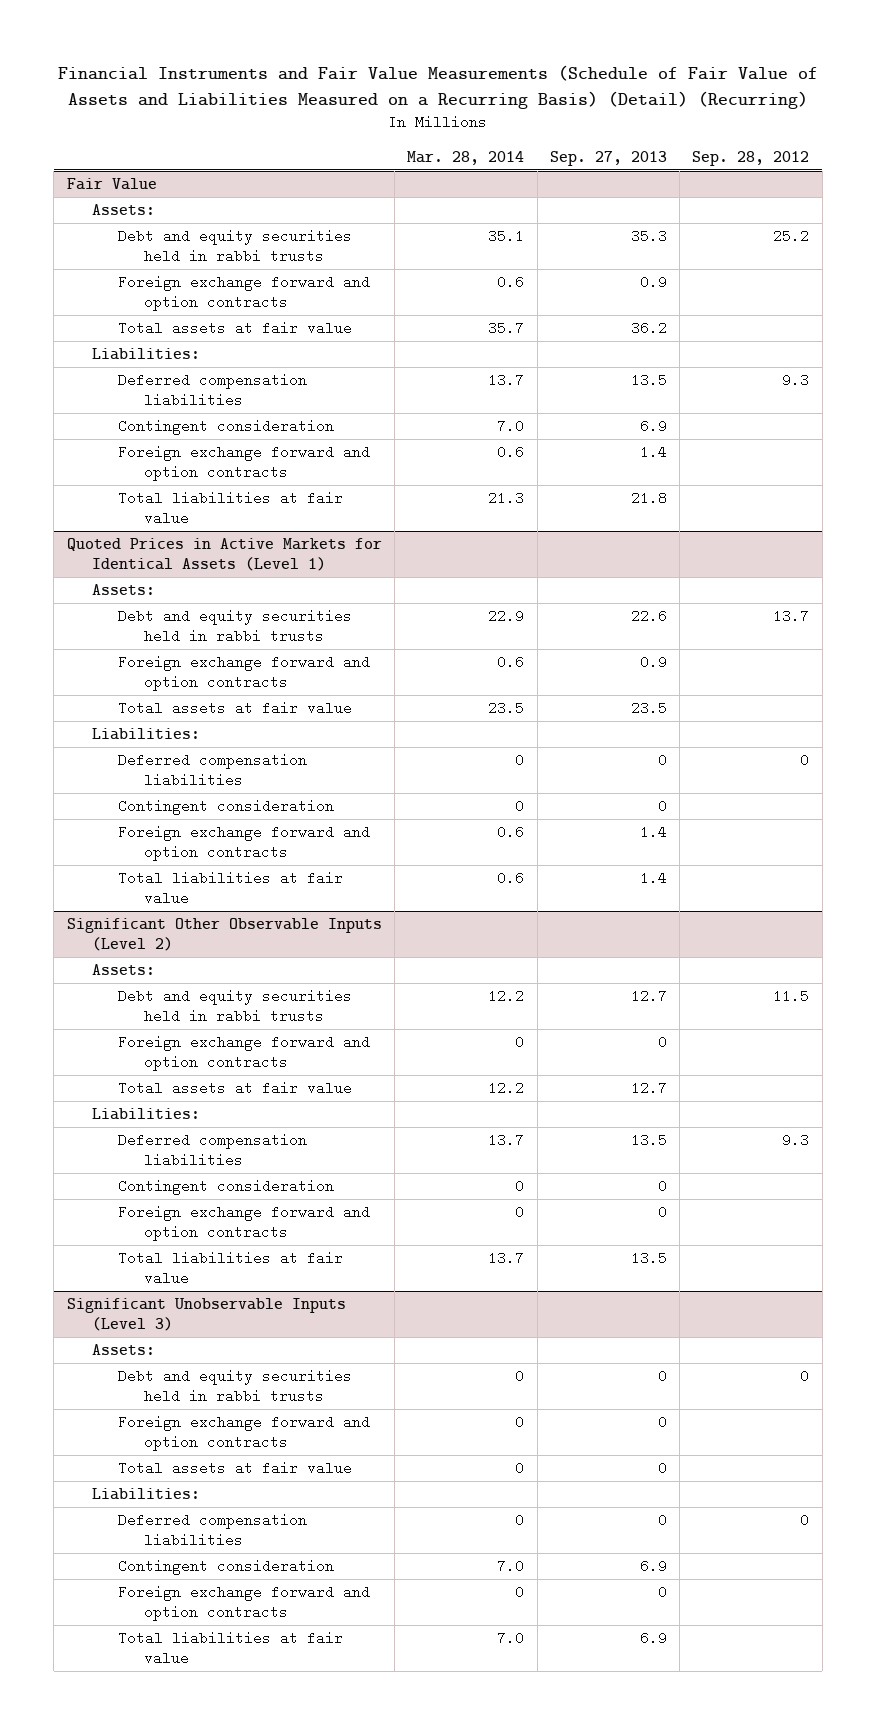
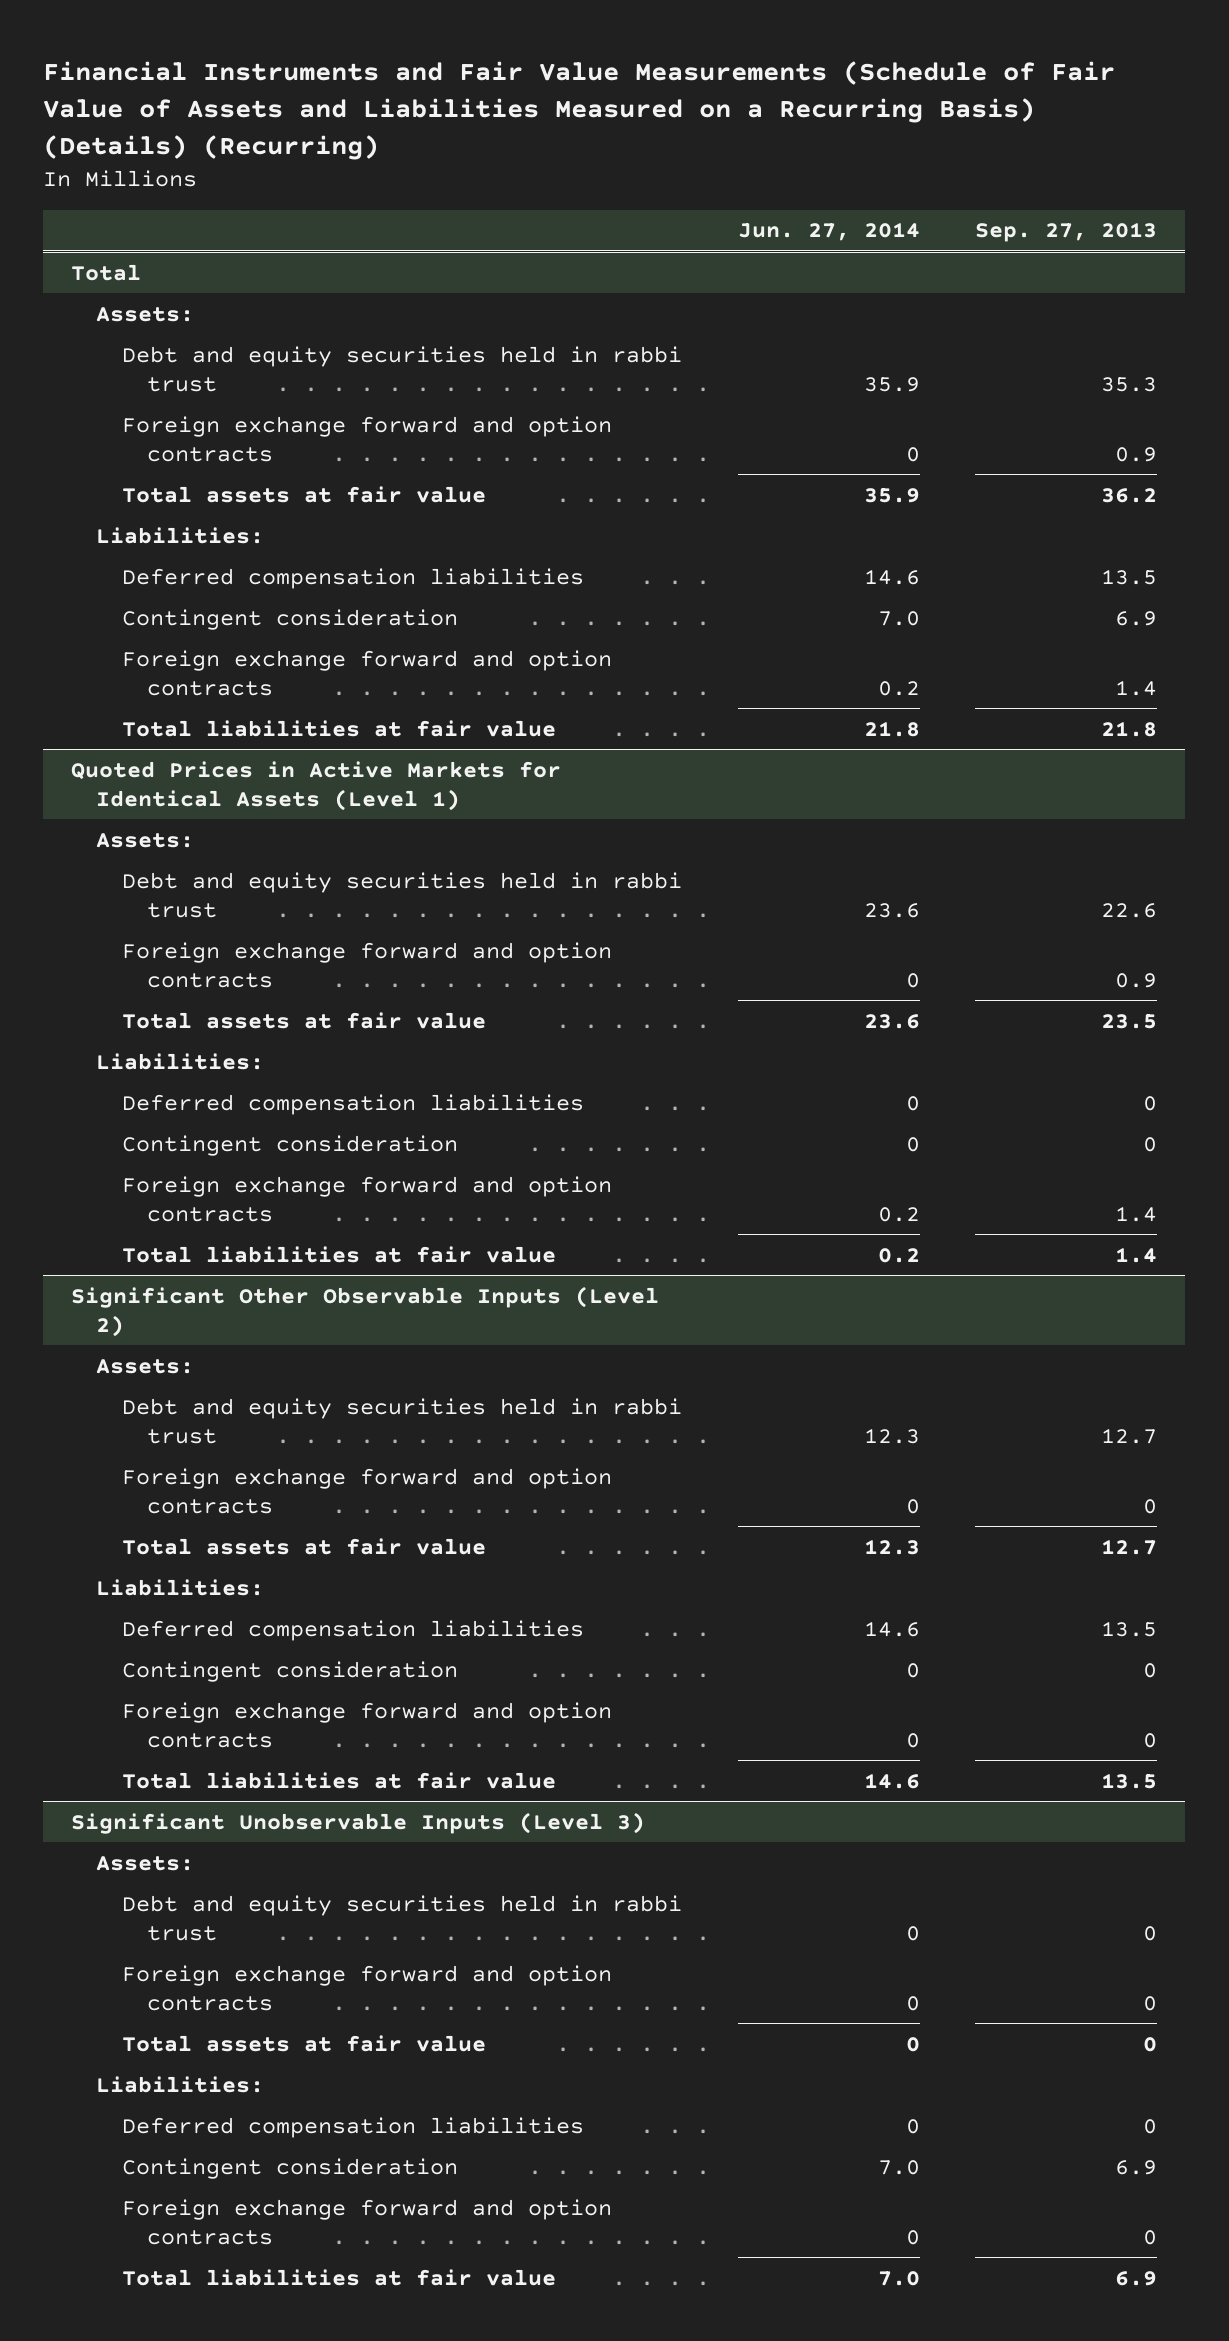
- Financial Instruments and Fair Value Measurements (Schedule of Fair Value of Assets and Liabilities Measured on a Recurring Basis) (Detail) (Recurring)
+ Financial Instruments and Fair Value Measurements (Schedule of Fair Value of Assets and Liabilities Measured on a Recurring Basis) (Details) (Recurring)
- | Mar. 28, 2014 | Sep. 27, 2013 | Sep. 28, 2012
+ | Jun. 27, 2014 | Sep. 27, 2013
- Fair Value
+ Total
- Debt and equity securities held in rabbi trusts | 35.1 | 35.3 | 25.2
+ Debt and equity securities held in rabbi trust | 35.9 | 35.3
@ Quoted Prices in Active Markets for Identical Assets (Level 1)
- Debt and equity securities held in rabbi trusts | 22.9 | 22.6 | 13.7
+ Debt and equity securities held in rabbi trust | 23.6 | 22.6
@ Significant Other Observable Inputs (Level 2)
- Debt and equity securities held in rabbi trusts | 12.2 | 12.7 | 11.5
+ Debt and equity securities held in rabbi trust | 12.3 | 12.7
@ Significant Unobservable Inputs (Level 3)
- Debt and equity securities held in rabbi trusts | 0 | 0 | 0
+ Debt and equity securities held in rabbi trust | 0 | 0

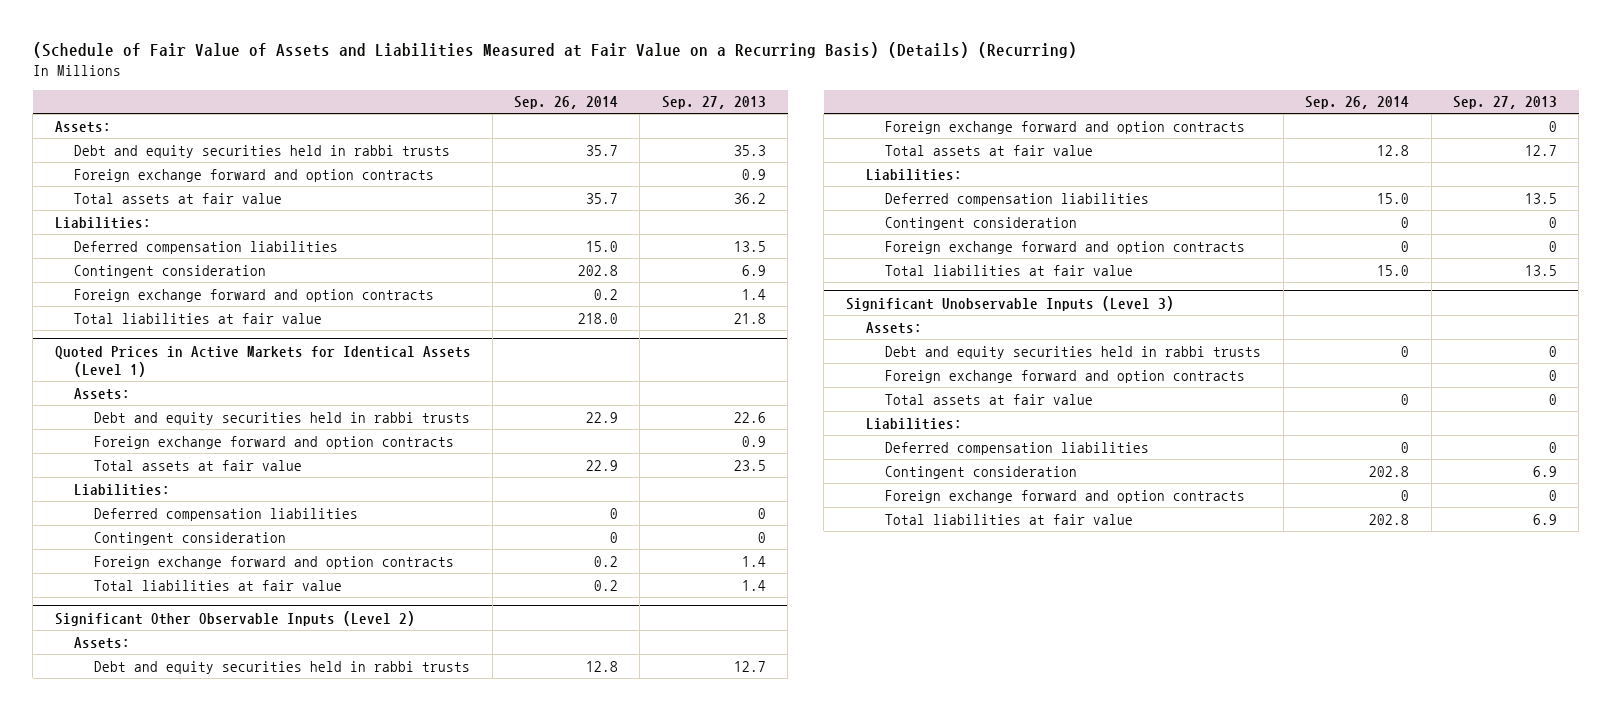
- Financial Instruments and Fair Value Measurements (Schedule of Fair Value of Assets and Liabilities Measured on a Recurring Basis) (Details) (Recurring)
+ (Schedule of Fair Value of Assets and Liabilities Measured at Fair Value on a Recurring Basis) (Details) (Recurring)
- | Jun. 27, 2014 | Sep. 27, 2013
+ | Sep. 26, 2014 | Sep. 27, 2013
- Total
- Debt and equity securities held in rabbi trust | 35.9 | 35.3
+ Debt and equity securities held in rabbi trusts | 35.7 | 35.3
@ Quoted Prices in Active Markets for Identical Assets (Level 1)
- Debt and equity securities held in rabbi trust | 23.6 | 22.6
+ Debt and equity securities held in rabbi trusts | 22.9 | 22.6
@ Significant Other Observable Inputs (Level 2)
- Debt and equity securities held in rabbi trust | 12.3 | 12.7
+ Debt and equity securities held in rabbi trusts | 12.8 | 12.7
@ Significant Unobservable Inputs (Level 3)
- Debt and equity securities held in rabbi trust | 0 | 0
+ Debt and equity securities held in rabbi trusts | 0 | 0

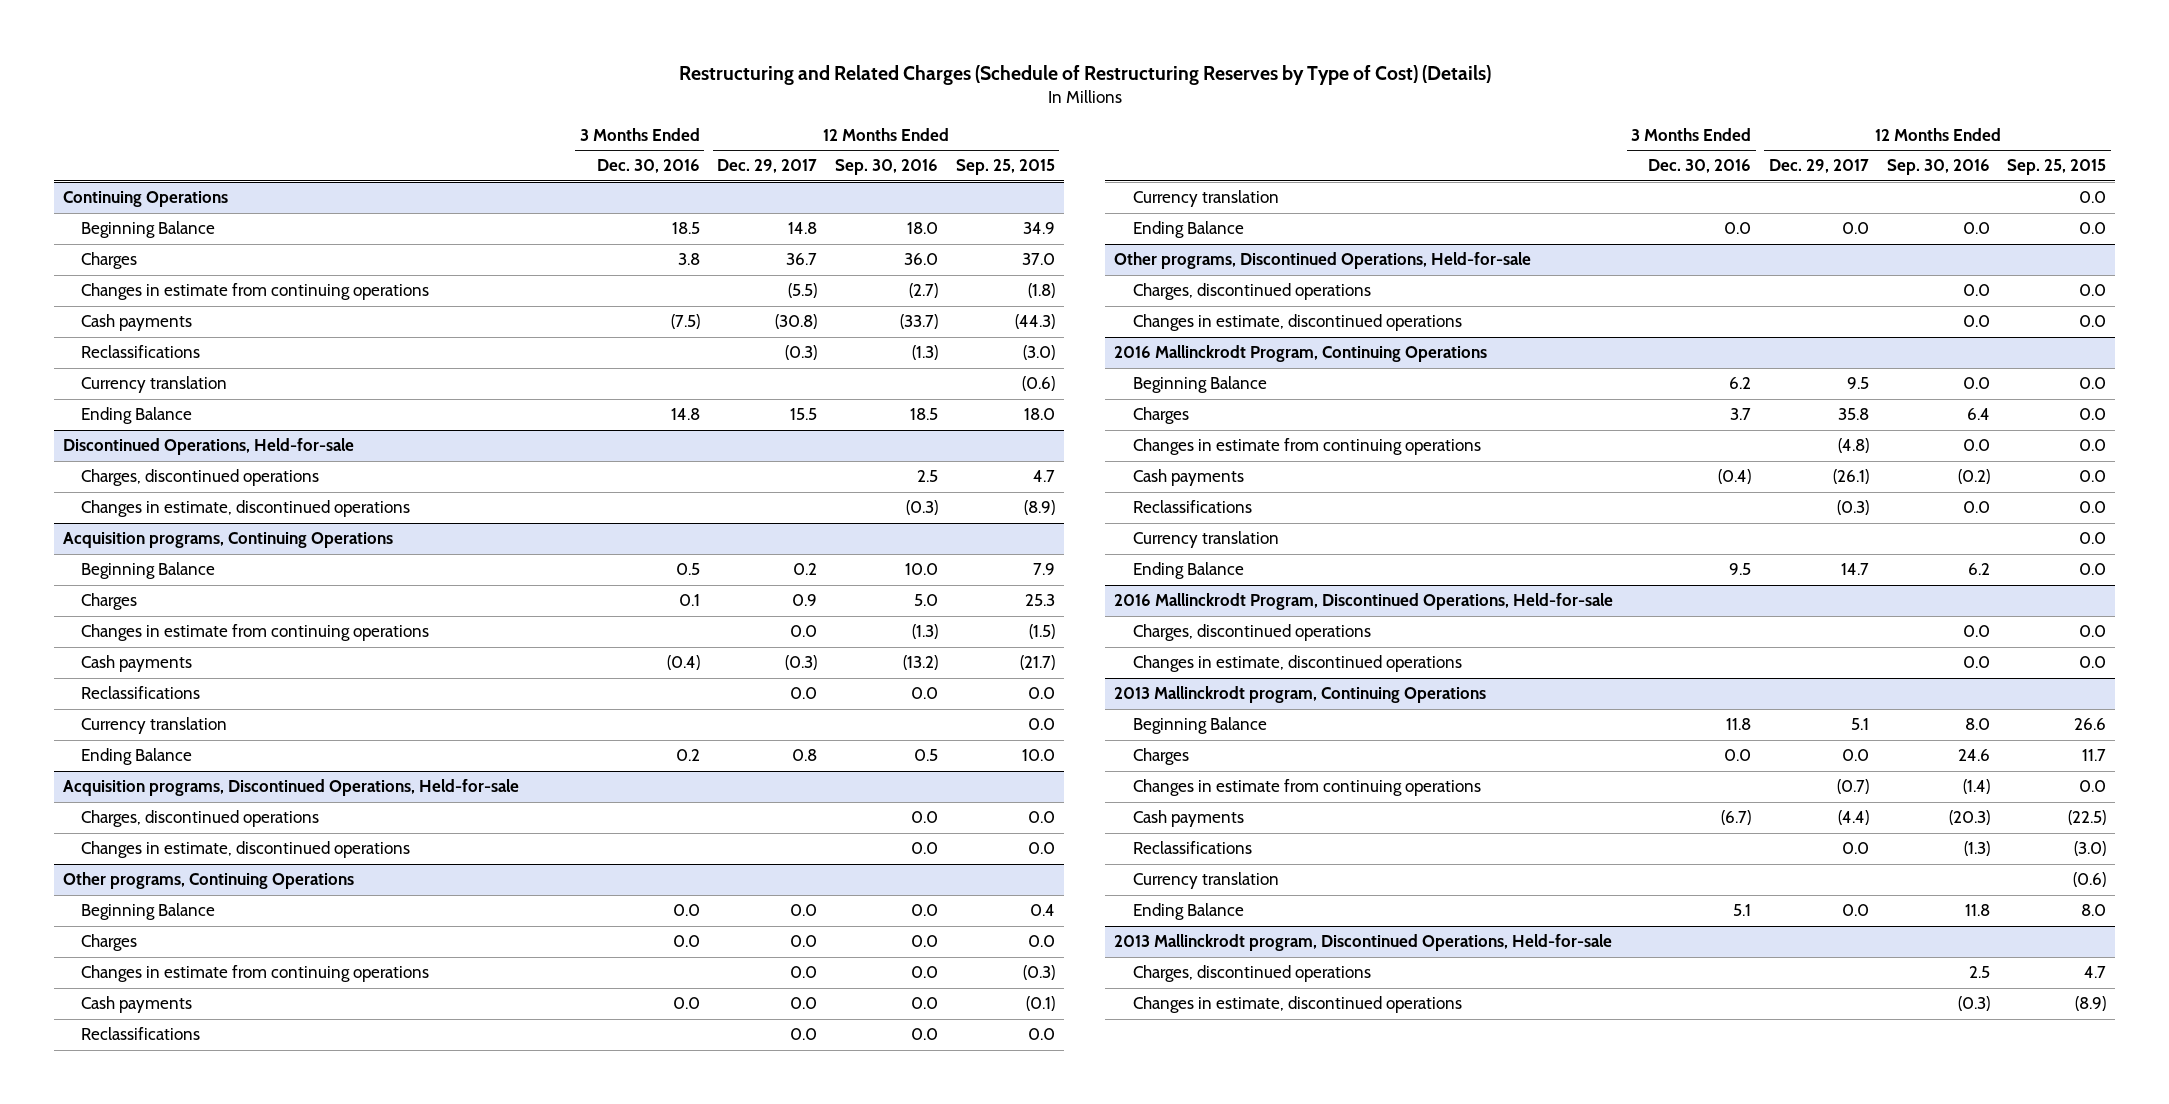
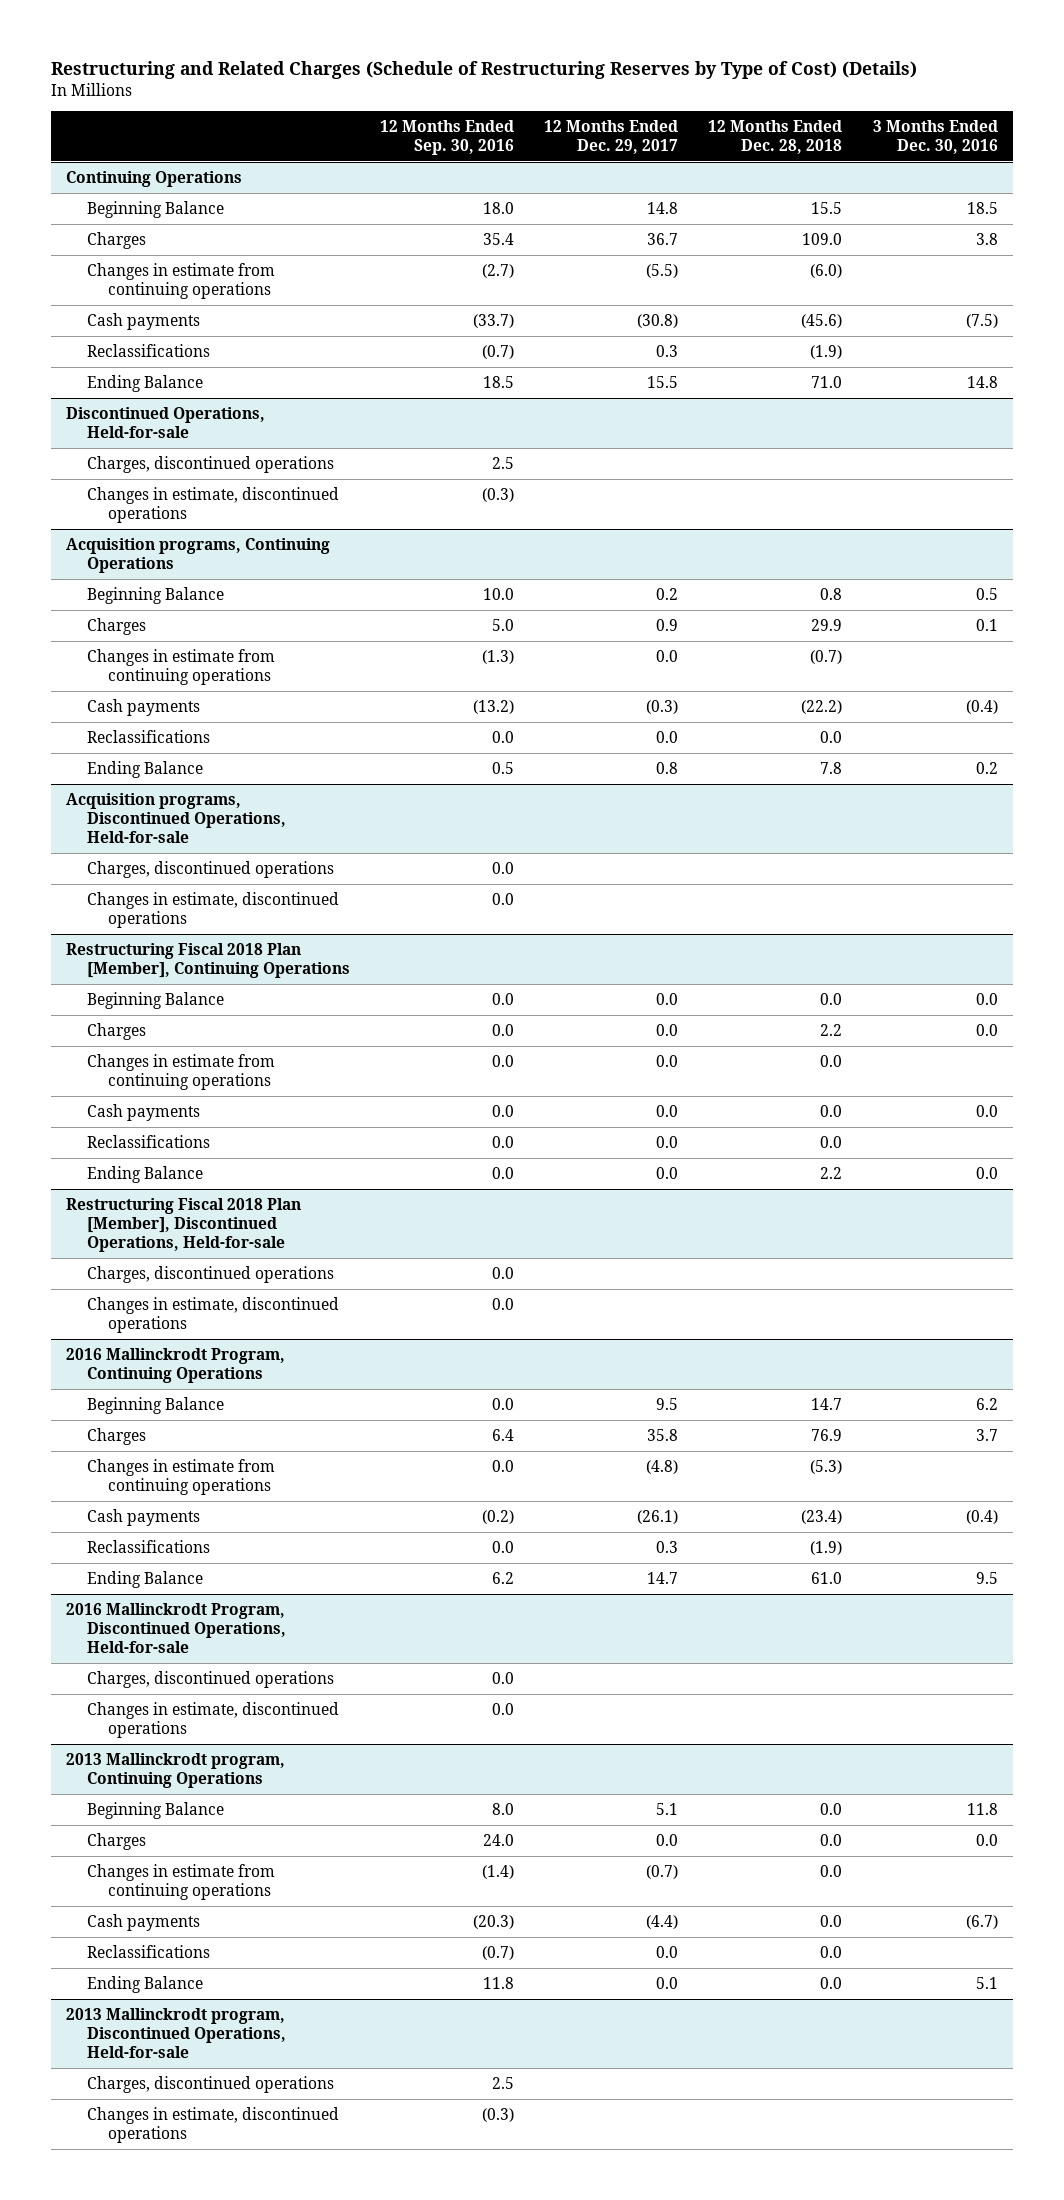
- | 3 Months Ended Dec. 30, 2016 | 12 Months Ended Dec. 29, 2017 | 12 Months Ended Sep. 30, 2016 | 12 Months Ended Sep. 25, 2015
+ | 12 Months Ended Sep. 30, 2016 | 12 Months Ended Dec. 29, 2017 | 12 Months Ended Dec. 28, 2018 | 3 Months Ended Dec. 30, 2016
@ Continuing Operations
- Charges | 3.8 | 36.7 | 36.0 | 37.0
+ Charges | 35.4 | 36.7 | 109.0 | 3.8
- Reclassifications | | (0.3) | (1.3) | (3.0)
- Currency translation | | | | (0.6)
+ Reclassifications | (0.7) | 0.3 | (1.9) |
@ Acquisition programs, Continuing Operations
- Currency translation | | | | 0.0
- Other programs, Continuing Operations
+ Restructuring Fiscal 2018 Plan [Member], Continuing Operations
- Currency translation | | | | 0.0
- Other programs, Discontinued Operations, Held-for-sale
+ Restructuring Fiscal 2018 Plan [Member], Discontinued Operations, Held-for-sale
@ 2016 Mallinckrodt Program, Continuing Operations
- Reclassifications | | (0.3) | 0.0 | 0.0
- Currency translation | | | | 0.0
+ Reclassifications | 0.0 | 0.3 | (1.9) |
@ 2013 Mallinckrodt program, Continuing Operations
- Charges | 0.0 | 0.0 | 24.6 | 11.7
+ Charges | 24.0 | 0.0 | 0.0 | 0.0
- Reclassifications | | 0.0 | (1.3) | (3.0)
- Currency translation | | | | (0.6)
+ Reclassifications | (0.7) | 0.0 | 0.0 |

